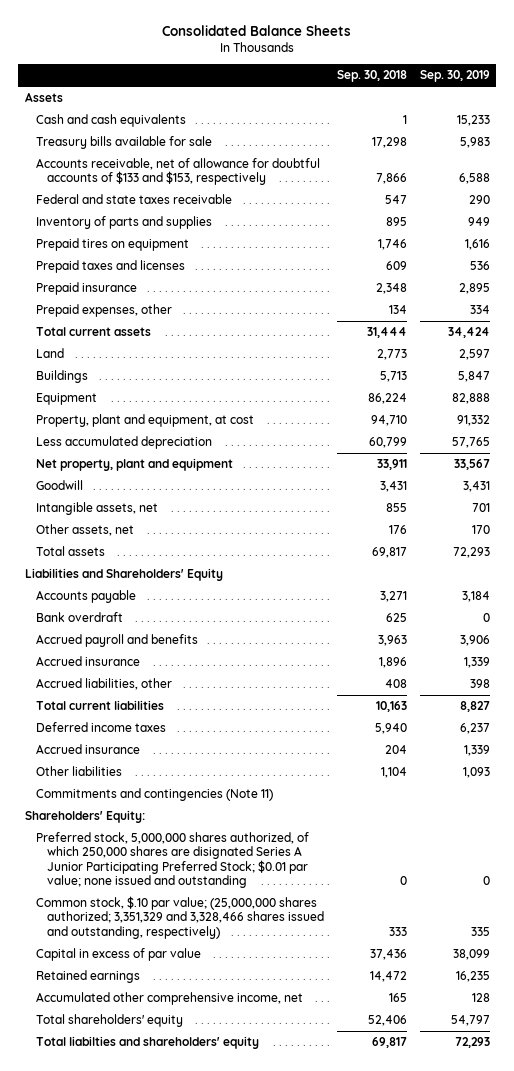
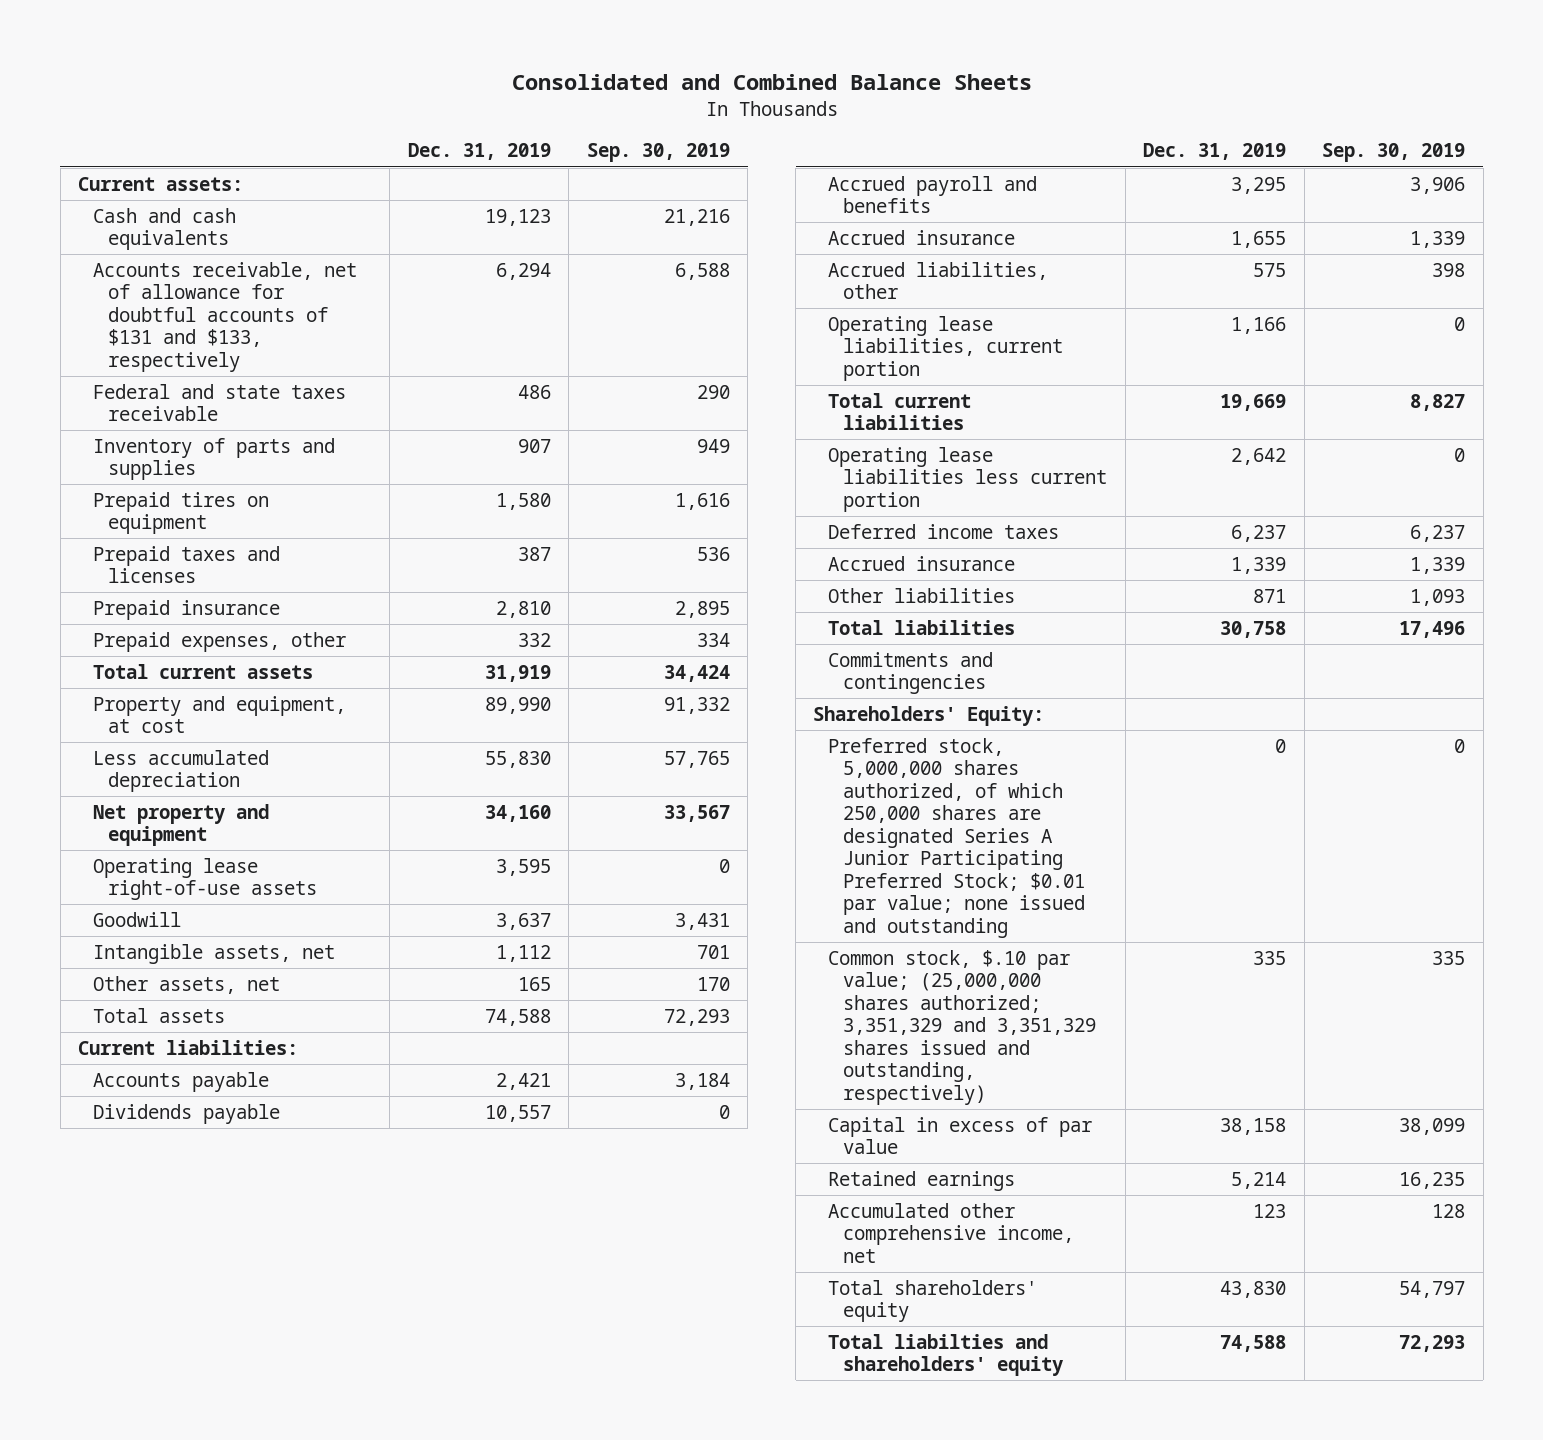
- Consolidated Balance Sheets
+ Consolidated and Combined Balance Sheets
- | Sep. 30, 2018 | Sep. 30, 2019
+ | Dec. 31, 2019 | Sep. 30, 2019
- Assets
- Cash and cash equivalents | 1 | 15,233
- Treasury bills available for sale | 17,298 | 5,983
- Accounts receivable, net of allowance for doubtful accounts of $133 and $153, respectively | 7,866 | 6,588
+ Current assets:
+ Cash and cash equivalents | 19,123 | 21,216
+ Accounts receivable, net of allowance for doubtful accounts of $131 and $133, respectively | 6,294 | 6,588
- Land | 2,773 | 2,597
- Buildings | 5,713 | 5,847
- Equipment | 86,224 | 82,888
- Property, plant and equipment, at cost | 94,710 | 91,332
+ Property and equipment, at cost | 89,990 | 91,332
- Net property, plant and equipment | 33,911 | 33,567
+ Net property and equipment | 34,160 | 33,567
+ Operating lease right-of-use assets | 3,595 | 0
- Liabilities and Shareholders' Equity
+ Current liabilities:
- Bank overdraft | 625 | 0
+ Dividends payable | 10,557 | 0
+ Operating lease liabilities, current portion | 1,166 | 0
+ Operating lease liabilities less current portion | 2,642 | 0
- Commitments and contingencies (Note 11)
+ Total liabilities | 30,758 | 17,496
+ Commitments and contingencies
- Preferred stock, 5,000,000 shares authorized, of which 250,000 shares are disignated Series A Junior Participating Preferred Stock; $0.01 par value; none issued and outstanding | 0 | 0
- Common stock, $.10 par value; (25,000,000 shares authorized; 3,351,329 and 3,328,466 shares issued and outstanding, respectively) | 333 | 335
+ Preferred stock, 5,000,000 shares authorized, of which 250,000 shares are designated Series A Junior Participating Preferred Stock; $0.01 par value; none issued and outstanding | 0 | 0
+ Common stock, $.10 par value; (25,000,000 shares authorized; 3,351,329 and 3,351,329 shares issued and outstanding, respectively) | 335 | 335

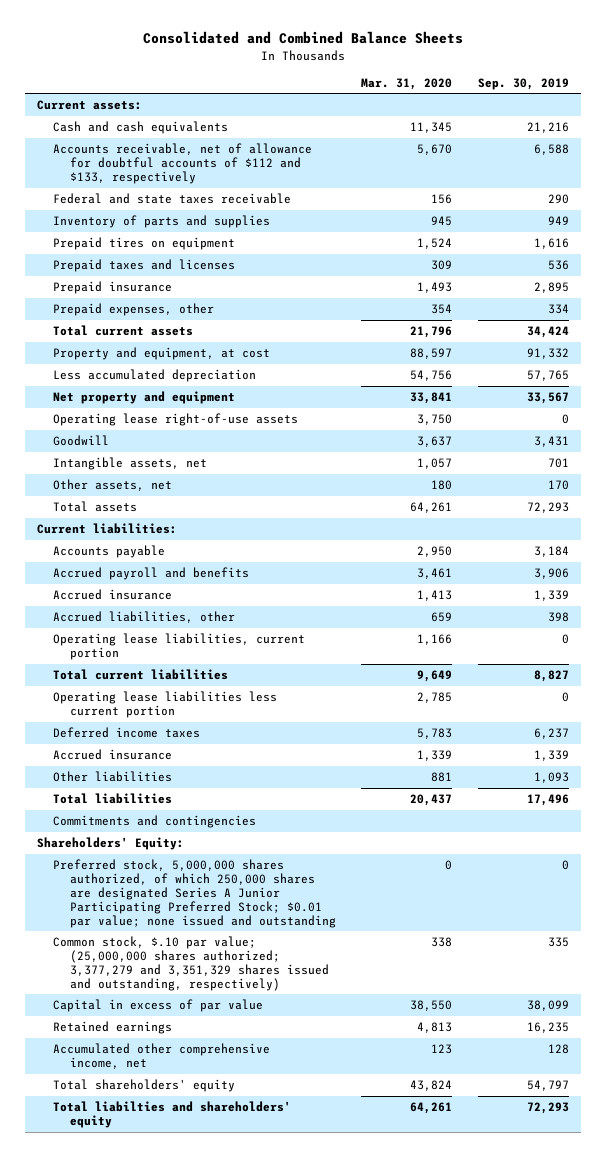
- | Dec. 31, 2019 | Sep. 30, 2019
+ | Mar. 31, 2020 | Sep. 30, 2019
- Accounts receivable, net of allowance for doubtful accounts of $131 and $133, respectively | 6,294 | 6,588
+ Accounts receivable, net of allowance for doubtful accounts of $112 and $133, respectively | 5,670 | 6,588
- Dividends payable | 10,557 | 0
- Common stock, $.10 par value; (25,000,000 shares authorized; 3,351,329 and 3,351,329 shares issued and outstanding, respectively) | 335 | 335
+ Common stock, $.10 par value; (25,000,000 shares authorized; 3,377,279 and 3,351,329 shares issued and outstanding, respectively) | 338 | 335

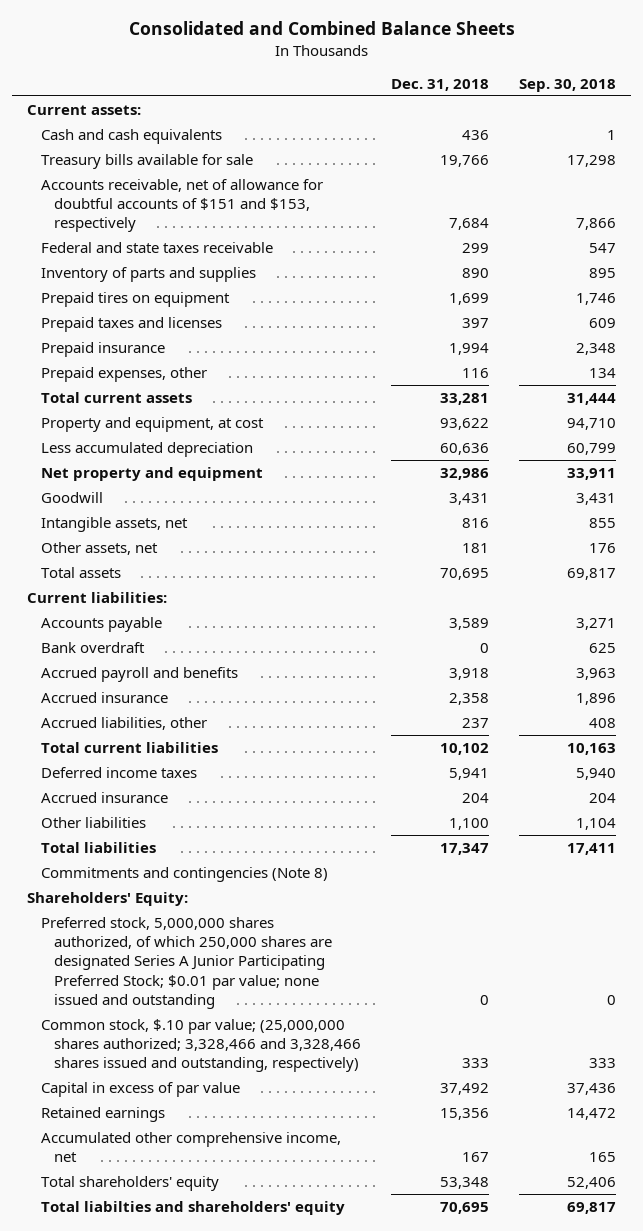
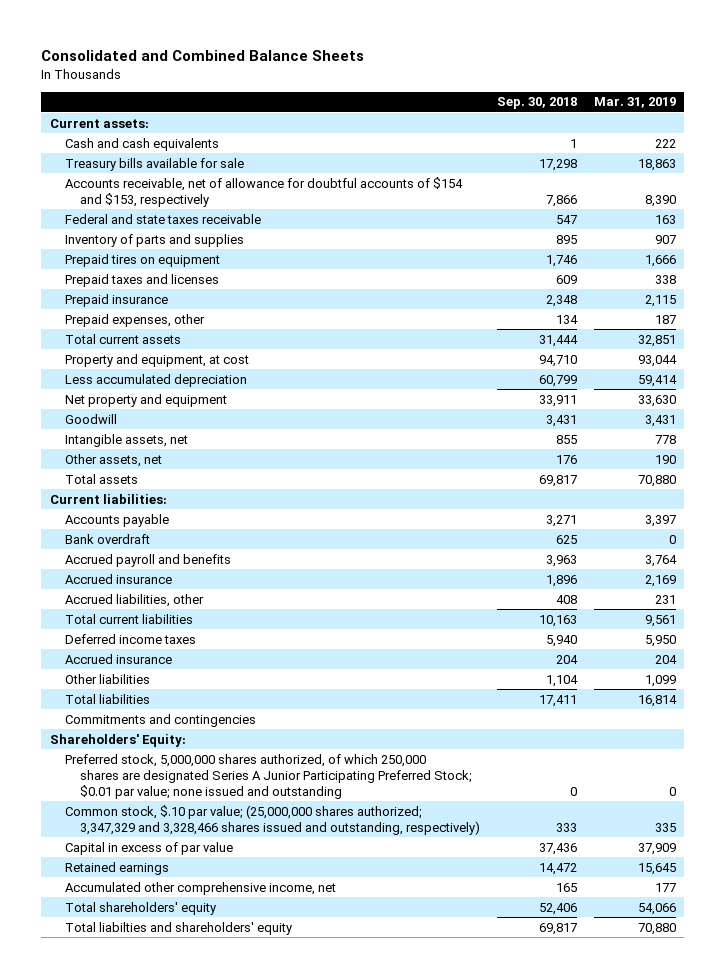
- | Dec. 31, 2018 | Sep. 30, 2018
+ | Sep. 30, 2018 | Mar. 31, 2019
- Accounts receivable, net of allowance for doubtful accounts of $151 and $153, respectively | 7,684 | 7,866
+ Accounts receivable, net of allowance for doubtful accounts of $154 and $153, respectively | 7,866 | 8,390
- Commitments and contingencies (Note 8)
+ Commitments and contingencies
- Common stock, $.10 par value; (25,000,000 shares authorized; 3,328,466 and 3,328,466 shares issued and outstanding, respectively) | 333 | 333
+ Common stock, $.10 par value; (25,000,000 shares authorized; 3,347,329 and 3,328,466 shares issued and outstanding, respectively) | 333 | 335

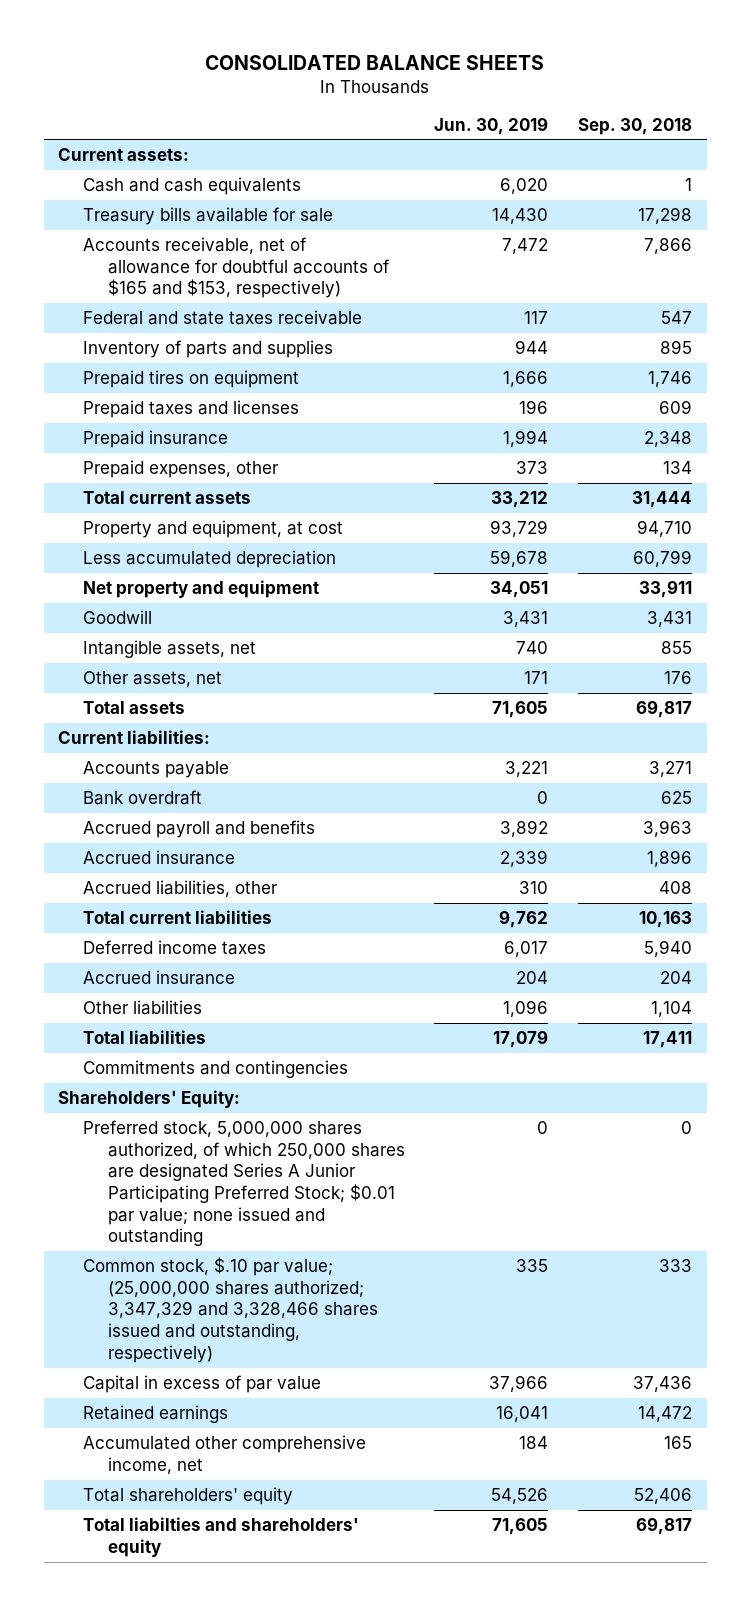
- Consolidated and Combined Balance Sheets
+ CONSOLIDATED BALANCE SHEETS
- | Sep. 30, 2018 | Mar. 31, 2019
+ | Jun. 30, 2019 | Sep. 30, 2018
- Accounts receivable, net of allowance for doubtful accounts of $154 and $153, respectively | 7,866 | 8,390
+ Accounts receivable, net of allowance for doubtful accounts of $165 and $153, respectively) | 7,472 | 7,866

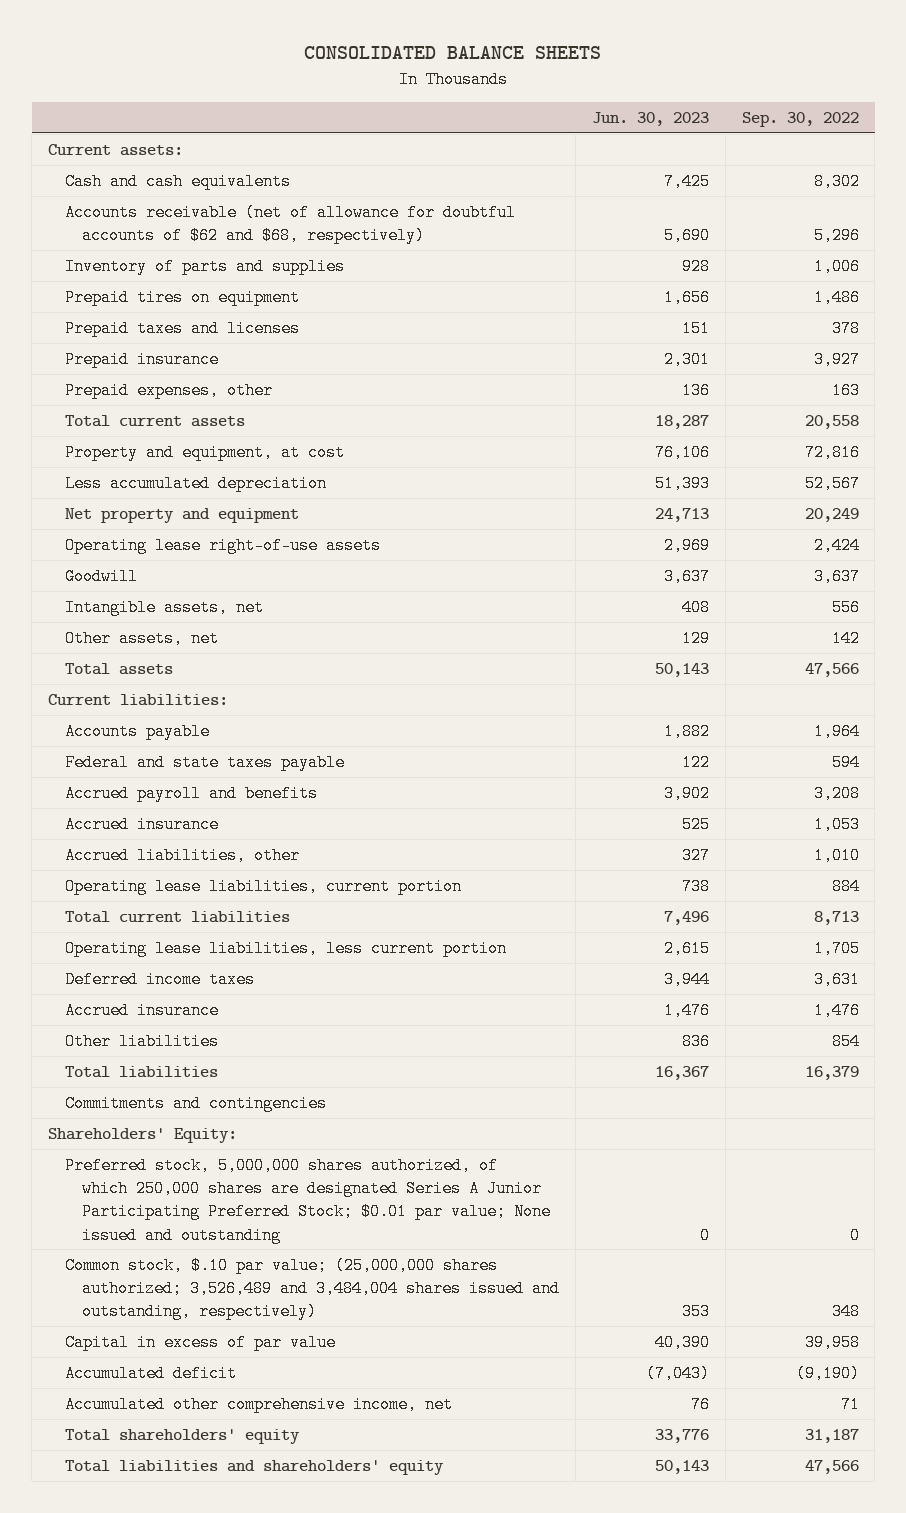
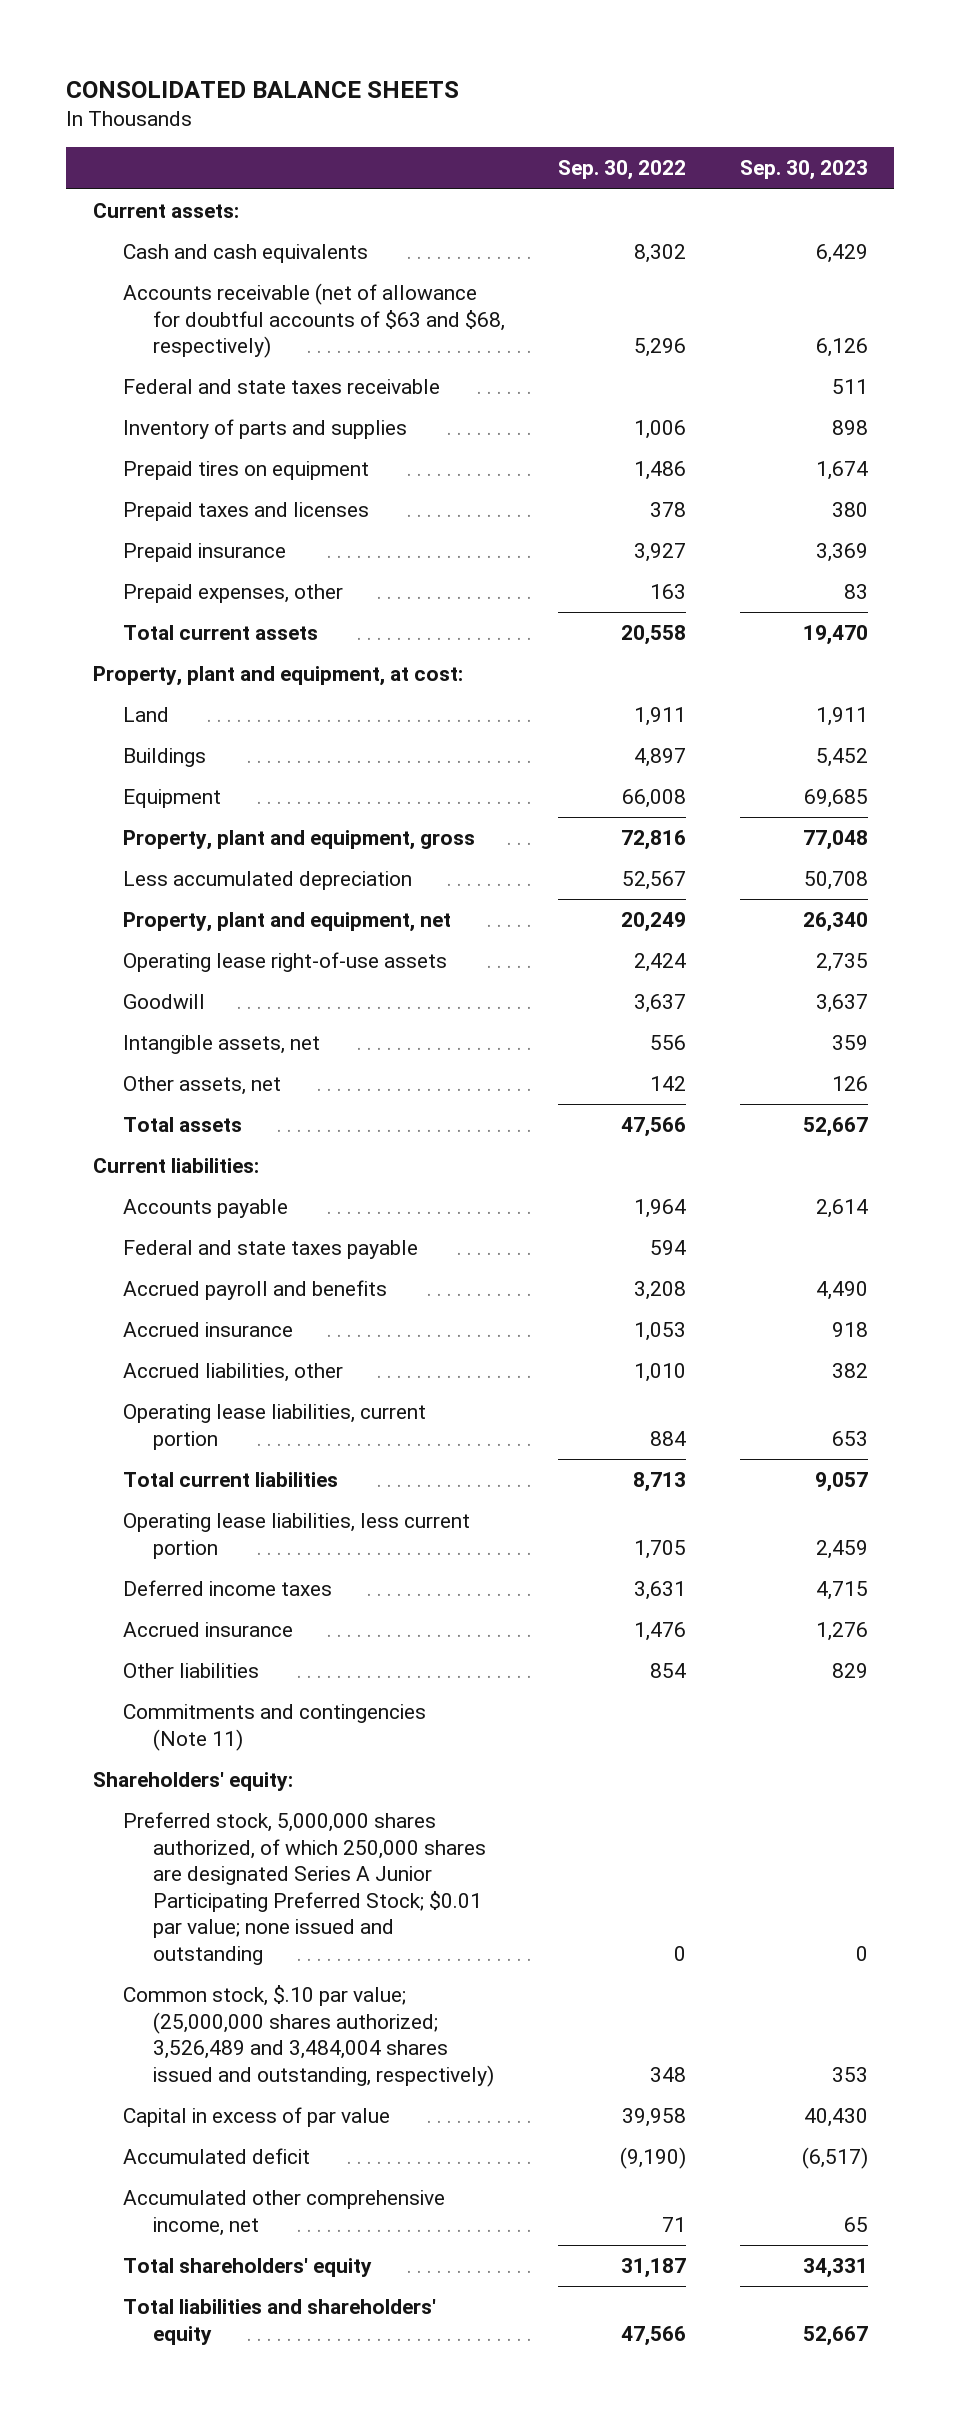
- | Jun. 30, 2023 | Sep. 30, 2022
+ | Sep. 30, 2022 | Sep. 30, 2023
- Accounts receivable (net of allowance for doubtful accounts of $62 and $68, respectively) | 5,690 | 5,296
+ Accounts receivable (net of allowance for doubtful accounts of $63 and $68, respectively) | 5,296 | 6,126
+ Federal and state taxes receivable | | 511
- Property and equipment, at cost | 76,106 | 72,816
+ Property, plant and equipment, at cost:
+ Land | 1,911 | 1,911
+ Buildings | 4,897 | 5,452
+ Equipment | 66,008 | 69,685
+ Property, plant and equipment, gross | 72,816 | 77,048
- Net property and equipment | 24,713 | 20,249
+ Property, plant and equipment, net | 20,249 | 26,340
- Total liabilities | 16,367 | 16,379
- Commitments and contingencies
- Shareholders' Equity:
- Preferred stock, 5,000,000 shares authorized, of which 250,000 shares are designated Series A Junior Participating Preferred Stock; $0.01 par value; None issued and outstanding | 0 | 0
+ Commitments and contingencies (Note 11)
+ Shareholders' equity:
+ Preferred stock, 5,000,000 shares authorized, of which 250,000 shares are designated Series A Junior Participating Preferred Stock; $0.01 par value; none issued and outstanding | 0 | 0

